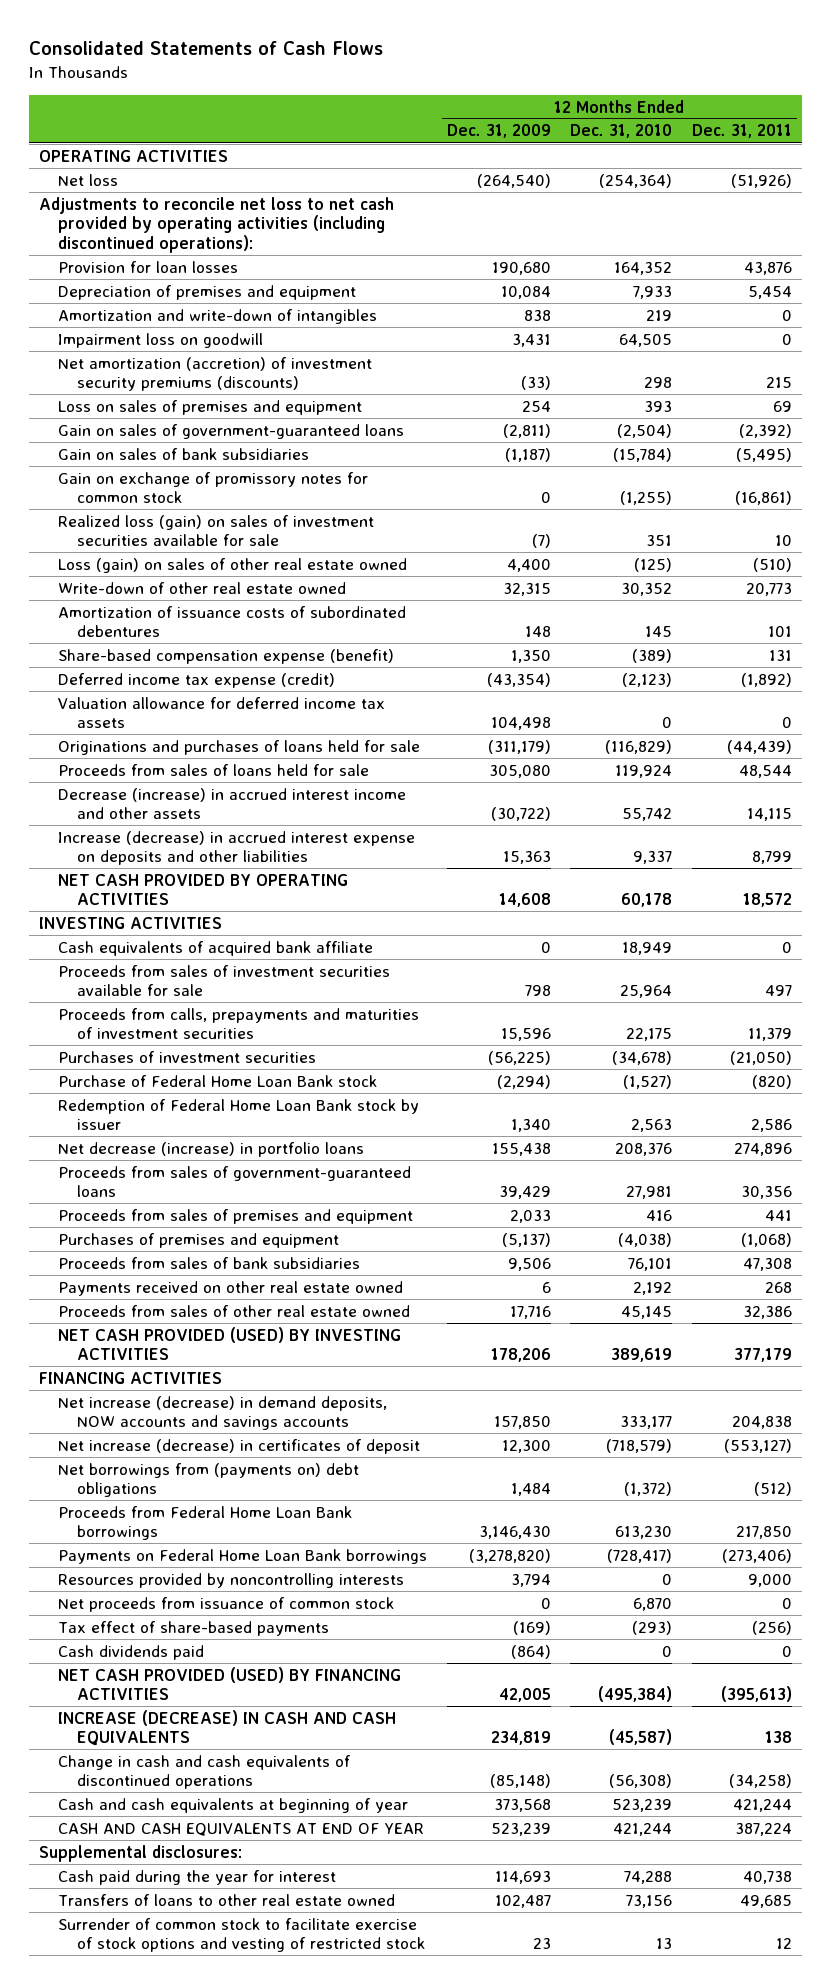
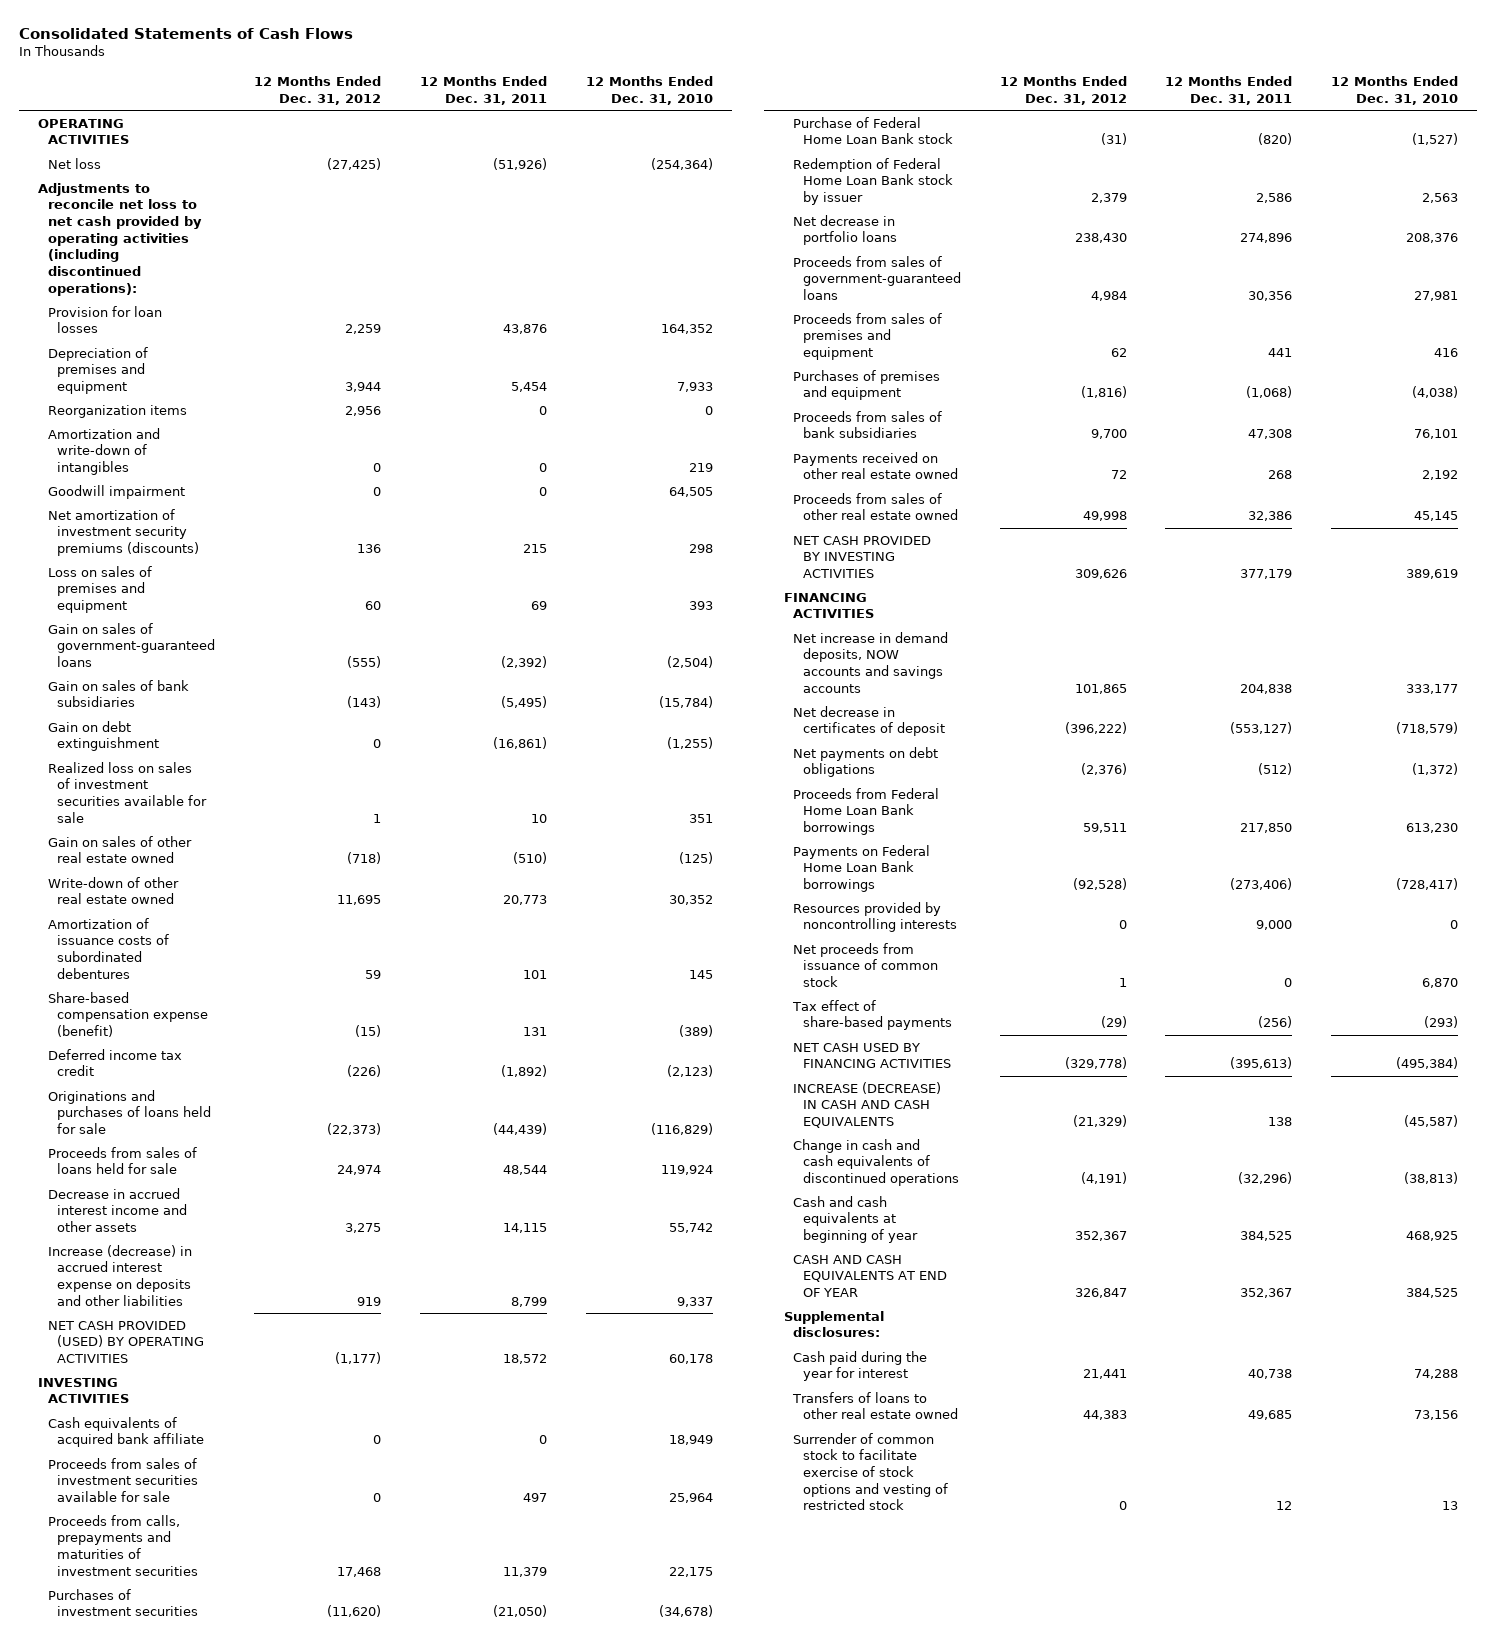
- | 12 Months Ended Dec. 31, 2009 | 12 Months Ended Dec. 31, 2010 | 12 Months Ended Dec. 31, 2011
+ | 12 Months Ended Dec. 31, 2012 | 12 Months Ended Dec. 31, 2011 | 12 Months Ended Dec. 31, 2010
+ Reorganization items | 2,956 | 0 | 0
- Impairment loss on goodwill | 3,431 | 64,505 | 0
- Net amortization (accretion) of investment security premiums (discounts) | (33) | 298 | 215
+ Goodwill impairment | 0 | 0 | 64,505
+ Net amortization of investment security premiums (discounts) | 136 | 215 | 298
- Gain on exchange of promissory notes for common stock | 0 | (1,255) | (16,861)
- Realized loss (gain) on sales of investment securities available for sale | (7) | 351 | 10
- Loss (gain) on sales of other real estate owned | 4,400 | (125) | (510)
+ Gain on debt extinguishment | 0 | (16,861) | (1,255)
+ Realized loss on sales of investment securities available for sale | 1 | 10 | 351
+ Gain on sales of other real estate owned | (718) | (510) | (125)
- Deferred income tax expense (credit) | (43,354) | (2,123) | (1,892)
- Valuation allowance for deferred income tax assets | 104,498 | 0 | 0
+ Deferred income tax credit | (226) | (1,892) | (2,123)
- Decrease (increase) in accrued interest income and other assets | (30,722) | 55,742 | 14,115
+ Decrease in accrued interest income and other assets | 3,275 | 14,115 | 55,742
- NET CASH PROVIDED BY OPERATING ACTIVITIES | 14,608 | 60,178 | 18,572
+ NET CASH PROVIDED (USED) BY OPERATING ACTIVITIES | (1,177) | 18,572 | 60,178
- Net decrease (increase) in portfolio loans | 155,438 | 208,376 | 274,896
+ Net decrease in portfolio loans | 238,430 | 274,896 | 208,376
- NET CASH PROVIDED (USED) BY INVESTING ACTIVITIES | 178,206 | 389,619 | 377,179
+ NET CASH PROVIDED BY INVESTING ACTIVITIES | 309,626 | 377,179 | 389,619
- Net increase (decrease) in demand deposits, NOW accounts and savings accounts | 157,850 | 333,177 | 204,838
- Net increase (decrease) in certificates of deposit | 12,300 | (718,579) | (553,127)
- Net borrowings from (payments on) debt obligations | 1,484 | (1,372) | (512)
+ Net increase in demand deposits, NOW accounts and savings accounts | 101,865 | 204,838 | 333,177
+ Net decrease in certificates of deposit | (396,222) | (553,127) | (718,579)
+ Net payments on debt obligations | (2,376) | (512) | (1,372)
- Cash dividends paid | (864) | 0 | 0
- NET CASH PROVIDED (USED) BY FINANCING ACTIVITIES | 42,005 | (495,384) | (395,613)
+ NET CASH USED BY FINANCING ACTIVITIES | (329,778) | (395,613) | (495,384)
- Change in cash and cash equivalents of discontinued operations | (85,148) | (56,308) | (34,258)
- Cash and cash equivalents at beginning of year | 373,568 | 523,239 | 421,244
- CASH AND CASH EQUIVALENTS AT END OF YEAR | 523,239 | 421,244 | 387,224
+ Change in cash and cash equivalents of discontinued operations | (4,191) | (32,296) | (38,813)
+ Cash and cash equivalents at beginning of year | 352,367 | 384,525 | 468,925
+ CASH AND CASH EQUIVALENTS AT END OF YEAR | 326,847 | 352,367 | 384,525

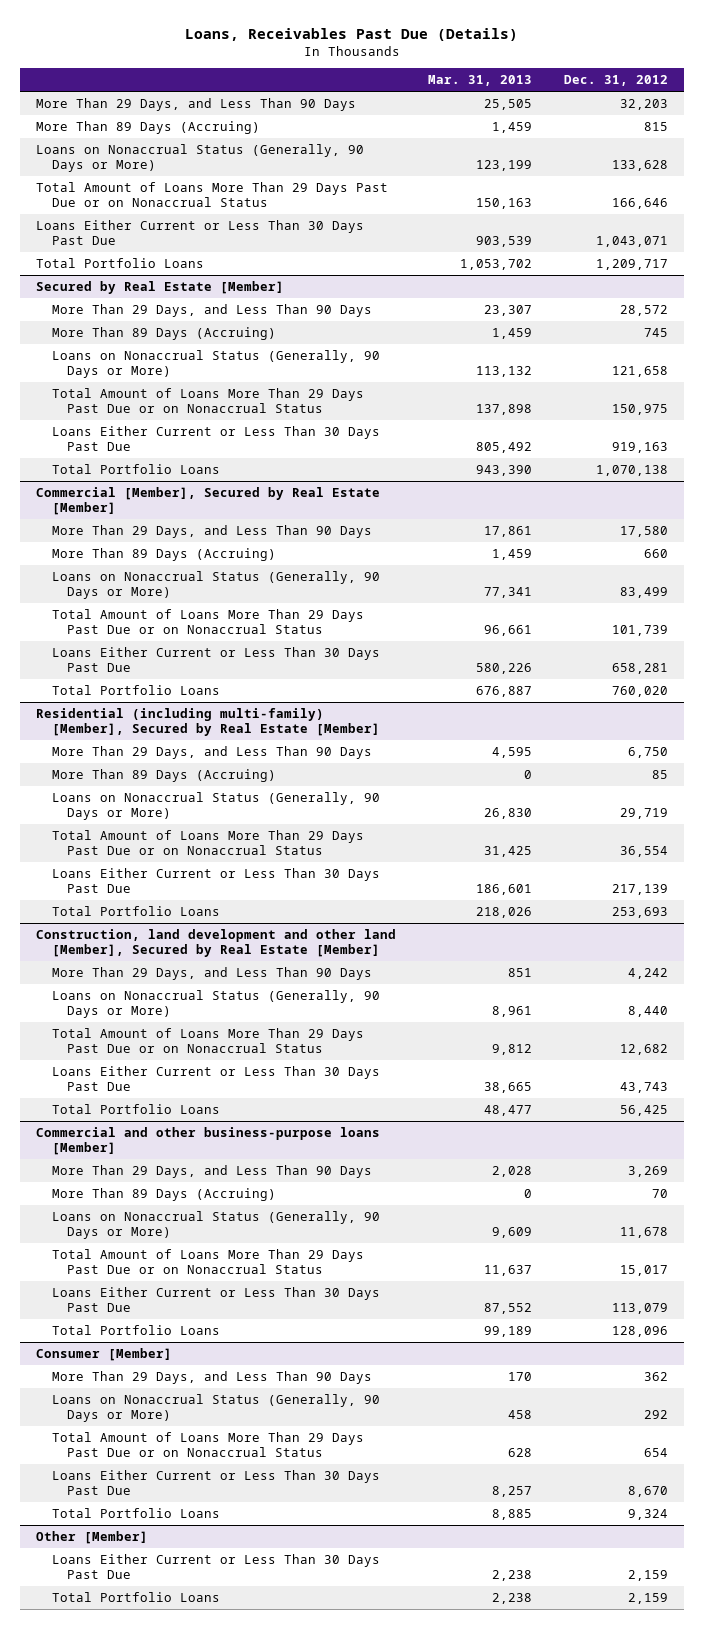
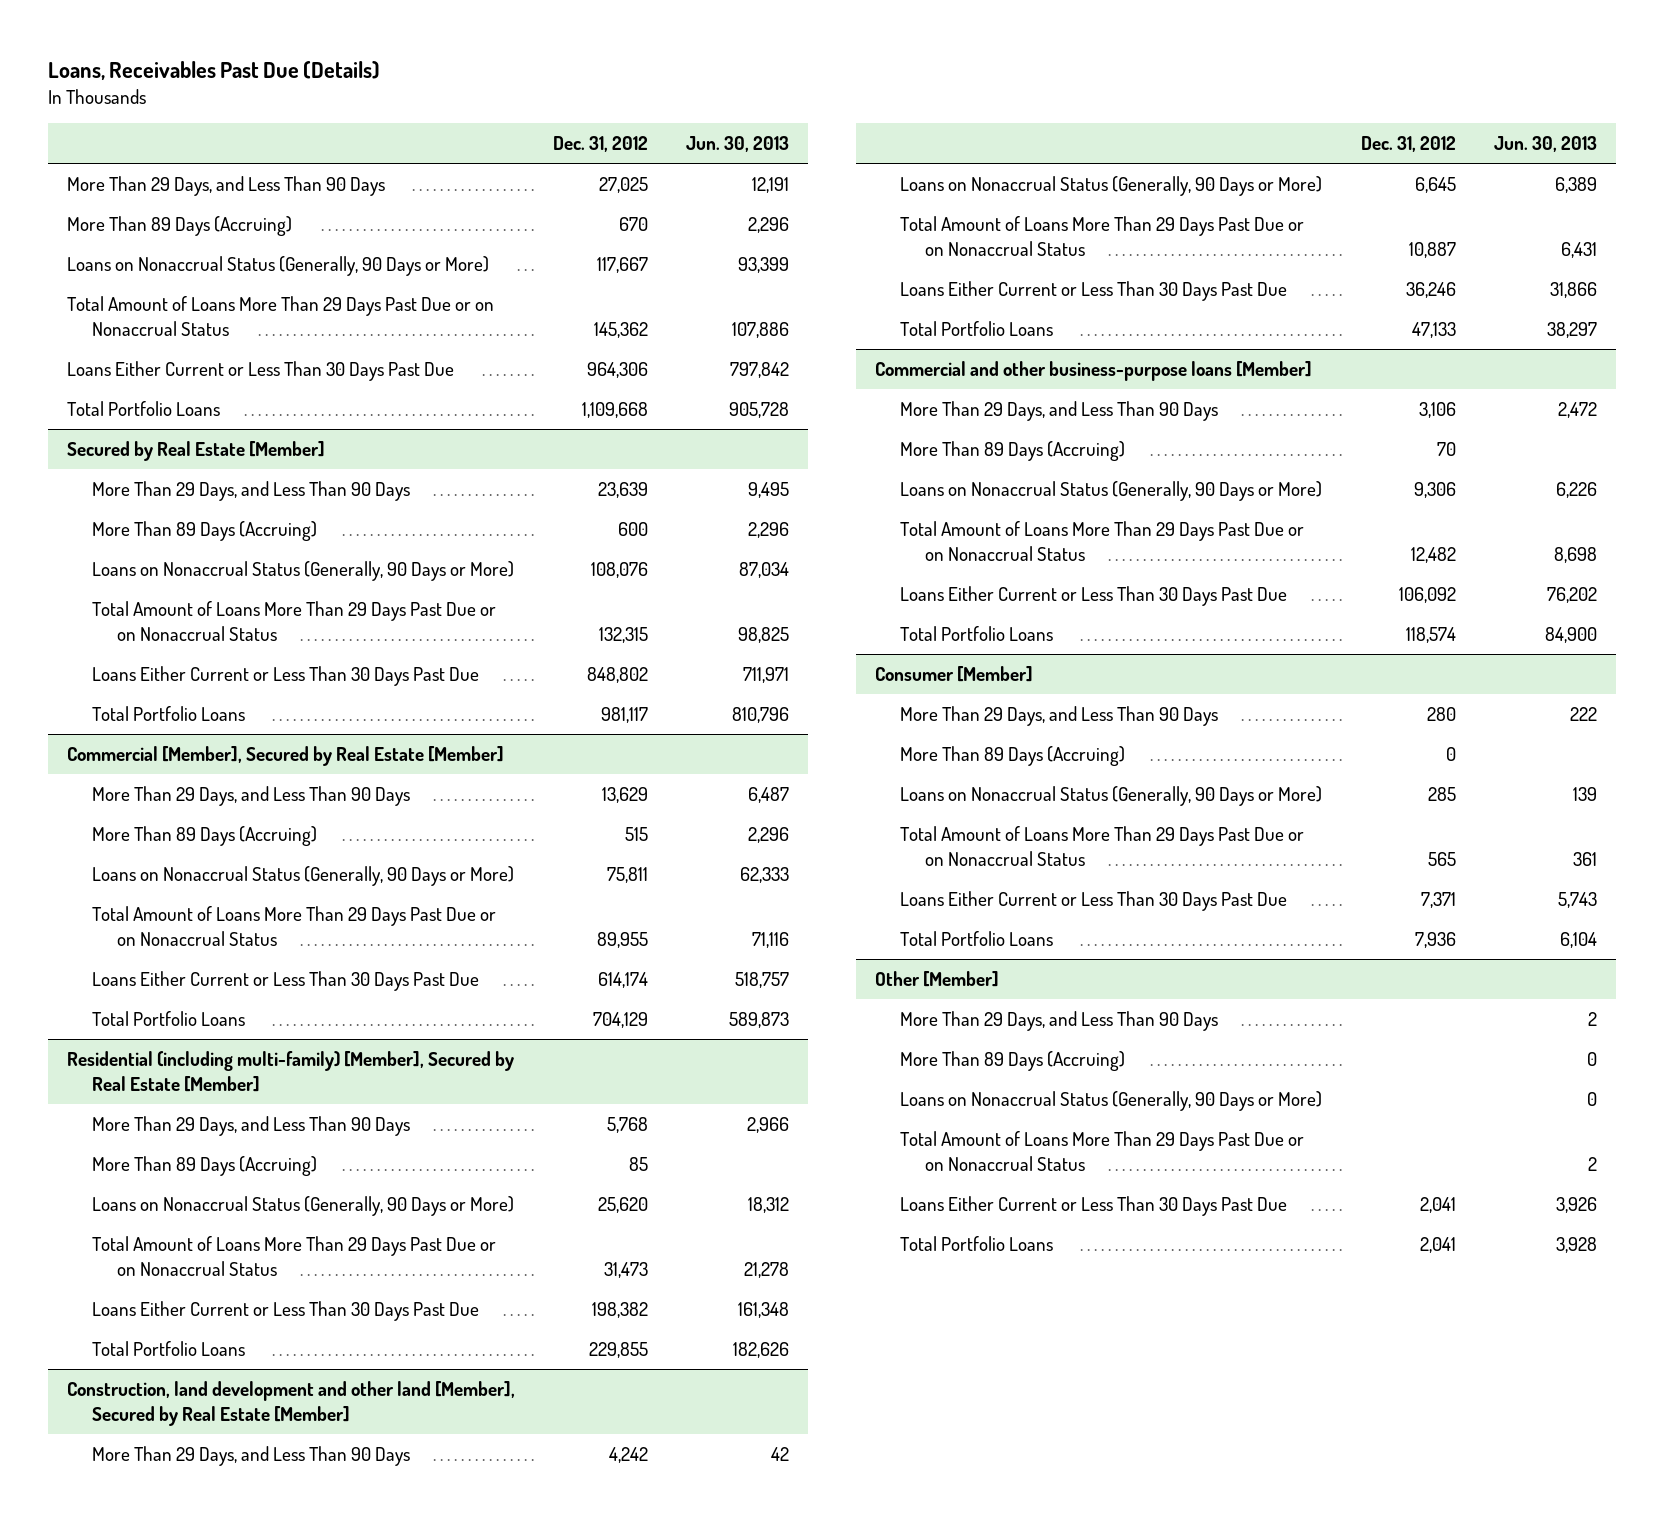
- | Mar. 31, 2013 | Dec. 31, 2012
+ | Dec. 31, 2012 | Jun. 30, 2013
- More Than 29 Days, and Less Than 90 Days | 25,505 | 32,203
- More Than 89 Days (Accruing) | 1,459 | 815
- Loans on Nonaccrual Status (Generally, 90 Days or More) | 123,199 | 133,628
- Total Amount of Loans More Than 29 Days Past Due or on Nonaccrual Status | 150,163 | 166,646
- Loans Either Current or Less Than 30 Days Past Due | 903,539 | 1,043,071
- Total Portfolio Loans | 1,053,702 | 1,209,717
+ More Than 29 Days, and Less Than 90 Days | 27,025 | 12,191
+ More Than 89 Days (Accruing) | 670 | 2,296
+ Loans on Nonaccrual Status (Generally, 90 Days or More) | 117,667 | 93,399
+ Total Amount of Loans More Than 29 Days Past Due or on Nonaccrual Status | 145,362 | 107,886
+ Loans Either Current or Less Than 30 Days Past Due | 964,306 | 797,842
+ Total Portfolio Loans | 1,109,668 | 905,728
@ Secured by Real Estate [Member]
- More Than 29 Days, and Less Than 90 Days | 23,307 | 28,572
- More Than 89 Days (Accruing) | 1,459 | 745
- Loans on Nonaccrual Status (Generally, 90 Days or More) | 113,132 | 121,658
- Total Amount of Loans More Than 29 Days Past Due or on Nonaccrual Status | 137,898 | 150,975
- Loans Either Current or Less Than 30 Days Past Due | 805,492 | 919,163
- Total Portfolio Loans | 943,390 | 1,070,138
+ More Than 29 Days, and Less Than 90 Days | 23,639 | 9,495
+ More Than 89 Days (Accruing) | 600 | 2,296
+ Loans on Nonaccrual Status (Generally, 90 Days or More) | 108,076 | 87,034
+ Total Amount of Loans More Than 29 Days Past Due or on Nonaccrual Status | 132,315 | 98,825
+ Loans Either Current or Less Than 30 Days Past Due | 848,802 | 711,971
+ Total Portfolio Loans | 981,117 | 810,796
@ Commercial [Member], Secured by Real Estate [Member]
- More Than 29 Days, and Less Than 90 Days | 17,861 | 17,580
- More Than 89 Days (Accruing) | 1,459 | 660
- Loans on Nonaccrual Status (Generally, 90 Days or More) | 77,341 | 83,499
- Total Amount of Loans More Than 29 Days Past Due or on Nonaccrual Status | 96,661 | 101,739
- Loans Either Current or Less Than 30 Days Past Due | 580,226 | 658,281
- Total Portfolio Loans | 676,887 | 760,020
+ More Than 29 Days, and Less Than 90 Days | 13,629 | 6,487
+ More Than 89 Days (Accruing) | 515 | 2,296
+ Loans on Nonaccrual Status (Generally, 90 Days or More) | 75,811 | 62,333
+ Total Amount of Loans More Than 29 Days Past Due or on Nonaccrual Status | 89,955 | 71,116
+ Loans Either Current or Less Than 30 Days Past Due | 614,174 | 518,757
+ Total Portfolio Loans | 704,129 | 589,873
@ Residential (including multi-family) [Member], Secured by Real Estate [Member]
- More Than 29 Days, and Less Than 90 Days | 4,595 | 6,750
+ More Than 29 Days, and Less Than 90 Days | 5,768 | 2,966
- Loans on Nonaccrual Status (Generally, 90 Days or More) | 26,830 | 29,719
- Total Amount of Loans More Than 29 Days Past Due or on Nonaccrual Status | 31,425 | 36,554
- Loans Either Current or Less Than 30 Days Past Due | 186,601 | 217,139
- Total Portfolio Loans | 218,026 | 253,693
+ Loans on Nonaccrual Status (Generally, 90 Days or More) | 25,620 | 18,312
+ Total Amount of Loans More Than 29 Days Past Due or on Nonaccrual Status | 31,473 | 21,278
+ Loans Either Current or Less Than 30 Days Past Due | 198,382 | 161,348
+ Total Portfolio Loans | 229,855 | 182,626
@ Construction, land development and other land [Member], Secured by Real Estate [Member]
- Loans on Nonaccrual Status (Generally, 90 Days or More) | 8,961 | 8,440
- Total Amount of Loans More Than 29 Days Past Due or on Nonaccrual Status | 9,812 | 12,682
- Loans Either Current or Less Than 30 Days Past Due | 38,665 | 43,743
- Total Portfolio Loans | 48,477 | 56,425
+ Loans on Nonaccrual Status (Generally, 90 Days or More) | 6,645 | 6,389
+ Total Amount of Loans More Than 29 Days Past Due or on Nonaccrual Status | 10,887 | 6,431
+ Loans Either Current or Less Than 30 Days Past Due | 36,246 | 31,866
+ Total Portfolio Loans | 47,133 | 38,297
@ Commercial and other business-purpose loans [Member]
- More Than 29 Days, and Less Than 90 Days | 2,028 | 3,269
+ More Than 29 Days, and Less Than 90 Days | 3,106 | 2,472
- Loans on Nonaccrual Status (Generally, 90 Days or More) | 9,609 | 11,678
- Total Amount of Loans More Than 29 Days Past Due or on Nonaccrual Status | 11,637 | 15,017
- Loans Either Current or Less Than 30 Days Past Due | 87,552 | 113,079
- Total Portfolio Loans | 99,189 | 128,096
+ Loans on Nonaccrual Status (Generally, 90 Days or More) | 9,306 | 6,226
+ Total Amount of Loans More Than 29 Days Past Due or on Nonaccrual Status | 12,482 | 8,698
+ Loans Either Current or Less Than 30 Days Past Due | 106,092 | 76,202
+ Total Portfolio Loans | 118,574 | 84,900
@ Consumer [Member]
- More Than 29 Days, and Less Than 90 Days | 170 | 362
- Loans on Nonaccrual Status (Generally, 90 Days or More) | 458 | 292
- Total Amount of Loans More Than 29 Days Past Due or on Nonaccrual Status | 628 | 654
- Loans Either Current or Less Than 30 Days Past Due | 8,257 | 8,670
- Total Portfolio Loans | 8,885 | 9,324
+ More Than 29 Days, and Less Than 90 Days | 280 | 222
+ More Than 89 Days (Accruing) | 0 |
+ Loans on Nonaccrual Status (Generally, 90 Days or More) | 285 | 139
+ Total Amount of Loans More Than 29 Days Past Due or on Nonaccrual Status | 565 | 361
+ Loans Either Current or Less Than 30 Days Past Due | 7,371 | 5,743
+ Total Portfolio Loans | 7,936 | 6,104
@ Other [Member]
- Loans Either Current or Less Than 30 Days Past Due | 2,238 | 2,159
- Total Portfolio Loans | 2,238 | 2,159
+ More Than 29 Days, and Less Than 90 Days | | 2
+ More Than 89 Days (Accruing) | | 0
+ Loans on Nonaccrual Status (Generally, 90 Days or More) | | 0
+ Total Amount of Loans More Than 29 Days Past Due or on Nonaccrual Status | | 2
+ Loans Either Current or Less Than 30 Days Past Due | 2,041 | 3,926
+ Total Portfolio Loans | 2,041 | 3,928

